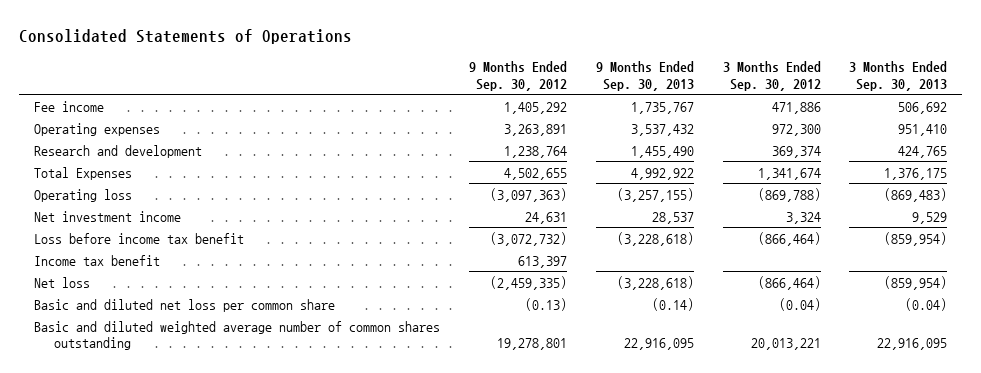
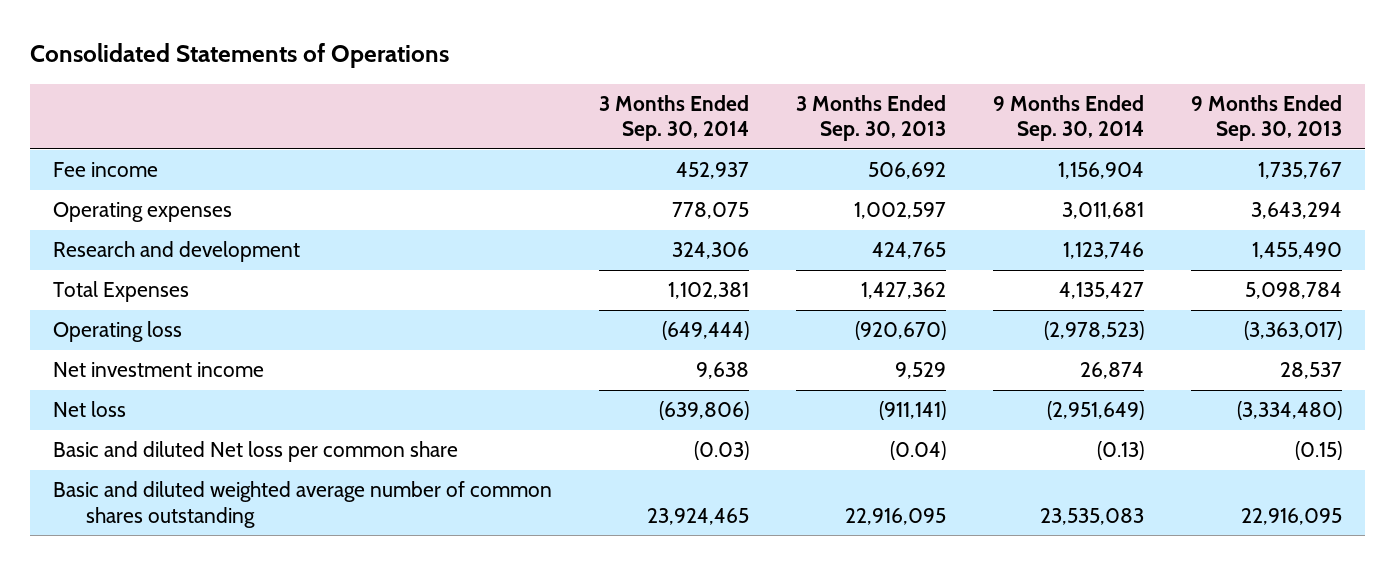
- | 9 Months Ended Sep. 30, 2012 | 9 Months Ended Sep. 30, 2013 | 3 Months Ended Sep. 30, 2012 | 3 Months Ended Sep. 30, 2013
+ | 3 Months Ended Sep. 30, 2014 | 3 Months Ended Sep. 30, 2013 | 9 Months Ended Sep. 30, 2014 | 9 Months Ended Sep. 30, 2013
- Operating expenses | 3,263,891 | 3,537,432 | 972,300 | 951,410
+ Operating expenses | 778,075 | 1,002,597 | 3,011,681 | 3,643,294
- Total Expenses | 4,502,655 | 4,992,922 | 1,341,674 | 1,376,175
- Operating loss | (3,097,363) | (3,257,155) | (869,788) | (869,483)
+ Total Expenses | 1,102,381 | 1,427,362 | 4,135,427 | 5,098,784
+ Operating loss | (649,444) | (920,670) | (2,978,523) | (3,363,017)
- Loss before income tax benefit | (3,072,732) | (3,228,618) | (866,464) | (859,954)
- Income tax benefit | 613,397 | | |
- Net loss | (2,459,335) | (3,228,618) | (866,464) | (859,954)
- Basic and diluted net loss per common share | (0.13) | (0.14) | (0.04) | (0.04)
+ Net loss | (639,806) | (911,141) | (2,951,649) | (3,334,480)
+ Basic and diluted Net loss per common share | (0.03) | (0.04) | (0.13) | (0.15)

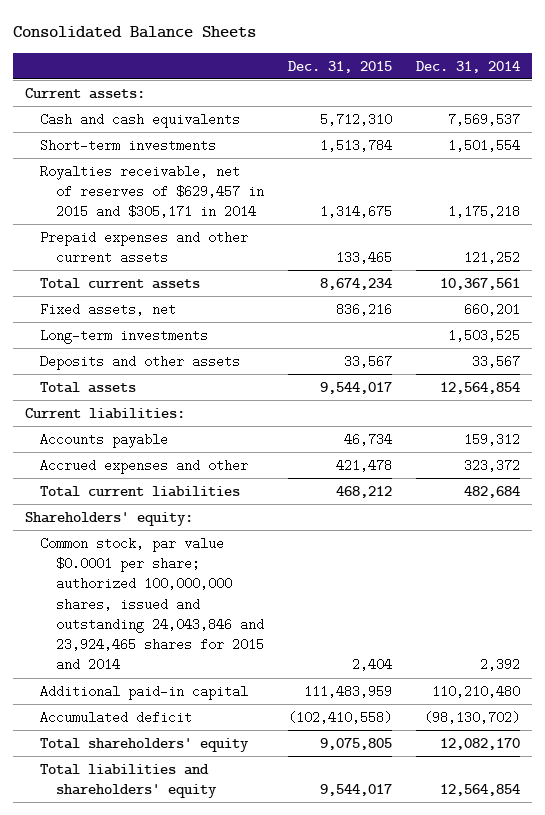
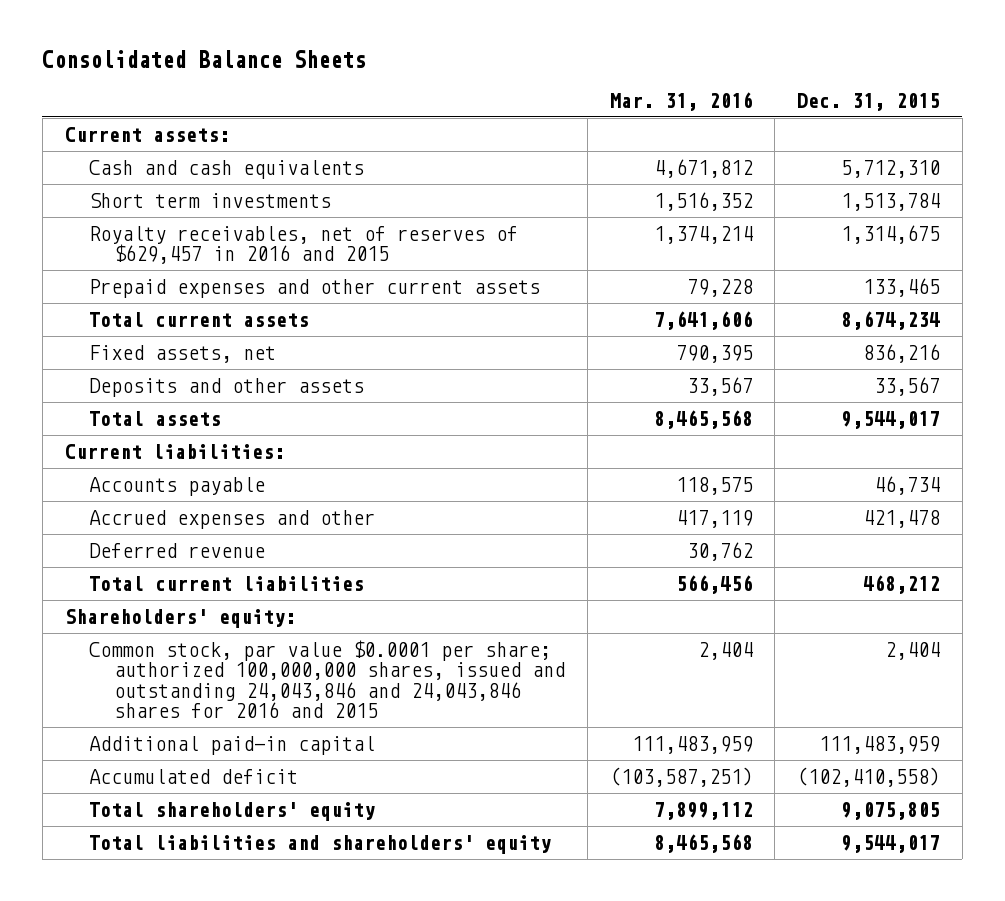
- | Dec. 31, 2015 | Dec. 31, 2014
+ | Mar. 31, 2016 | Dec. 31, 2015
- Short-term investments | 1,513,784 | 1,501,554
- Royalties receivable, net of reserves of $629,457 in 2015 and $305,171 in 2014 | 1,314,675 | 1,175,218
+ Short term investments | 1,516,352 | 1,513,784
+ Royalty receivables, net of reserves of $629,457 in 2016 and 2015 | 1,374,214 | 1,314,675
- Long-term investments | | 1,503,525
+ Deferred revenue | 30,762 |
- Common stock, par value $0.0001 per share; authorized 100,000,000 shares, issued and outstanding 24,043,846 and 23,924,465 shares for 2015 and 2014 | 2,404 | 2,392
+ Common stock, par value $0.0001 per share; authorized 100,000,000 shares, issued and outstanding 24,043,846 and 24,043,846 shares for 2016 and 2015 | 2,404 | 2,404

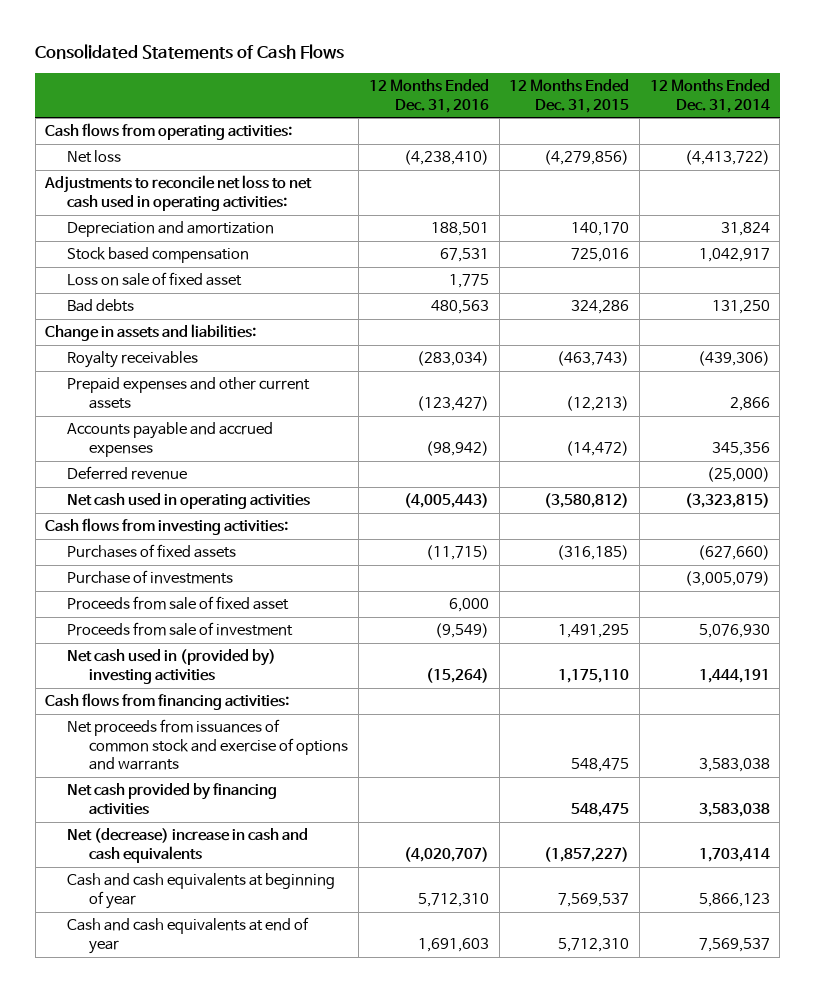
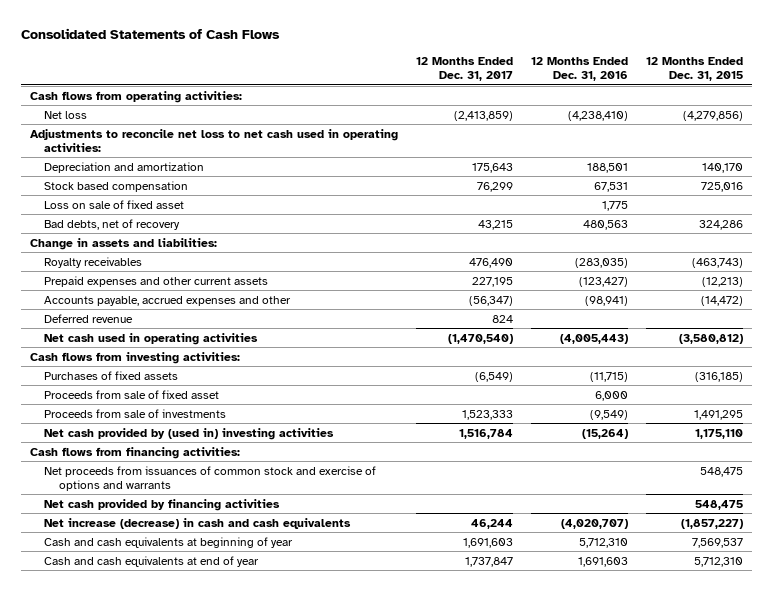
- | 12 Months Ended Dec. 31, 2016 | 12 Months Ended Dec. 31, 2015 | 12 Months Ended Dec. 31, 2014
+ | 12 Months Ended Dec. 31, 2017 | 12 Months Ended Dec. 31, 2016 | 12 Months Ended Dec. 31, 2015
- Bad debts | 480,563 | 324,286 | 131,250
+ Bad debts, net of recovery | 43,215 | 480,563 | 324,286
- Royalty receivables | (283,034) | (463,743) | (439,306)
+ Royalty receivables | 476,490 | (283,035) | (463,743)
- Accounts payable and accrued expenses | (98,942) | (14,472) | 345,356
+ Accounts payable, accrued expenses and other | (56,347) | (98,941) | (14,472)
- Purchase of investments | | | (3,005,079)
- Proceeds from sale of investment | (9,549) | 1,491,295 | 5,076,930
- Net cash used in (provided by) investing activities | (15,264) | 1,175,110 | 1,444,191
+ Proceeds from sale of investments | 1,523,333 | (9,549) | 1,491,295
+ Net cash provided by (used in) investing activities | 1,516,784 | (15,264) | 1,175,110
- Net (decrease) increase in cash and cash equivalents | (4,020,707) | (1,857,227) | 1,703,414
+ Net increase (decrease) in cash and cash equivalents | 46,244 | (4,020,707) | (1,857,227)

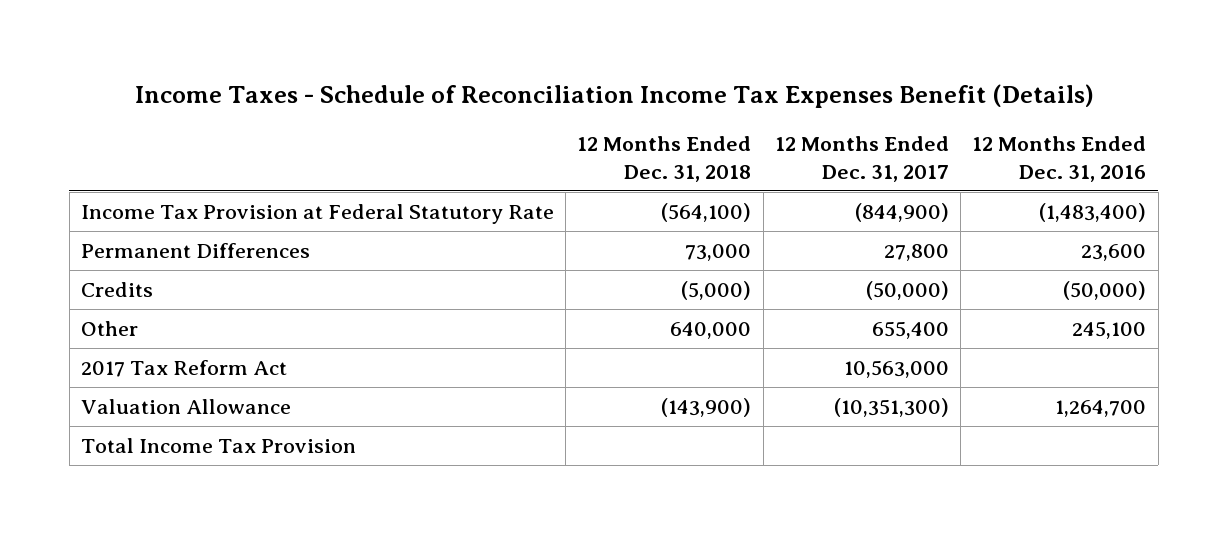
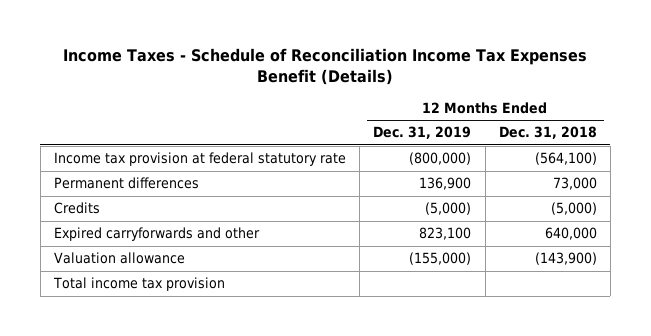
- | 12 Months Ended Dec. 31, 2018 | 12 Months Ended Dec. 31, 2017 | 12 Months Ended Dec. 31, 2016
+ | 12 Months Ended Dec. 31, 2019 | 12 Months Ended Dec. 31, 2018
- Income Tax Provision at Federal Statutory Rate | (564,100) | (844,900) | (1,483,400)
- Permanent Differences | 73,000 | 27,800 | 23,600
+ Income tax provision at federal statutory rate | (800,000) | (564,100)
+ Permanent differences | 136,900 | 73,000
- Other | 640,000 | 655,400 | 245,100
- 2017 Tax Reform Act | | 10,563,000 |
- Valuation Allowance | (143,900) | (10,351,300) | 1,264,700
- Total Income Tax Provision
+ Expired carryforwards and other | 823,100 | 640,000
+ Valuation allowance | (155,000) | (143,900)
+ Total income tax provision

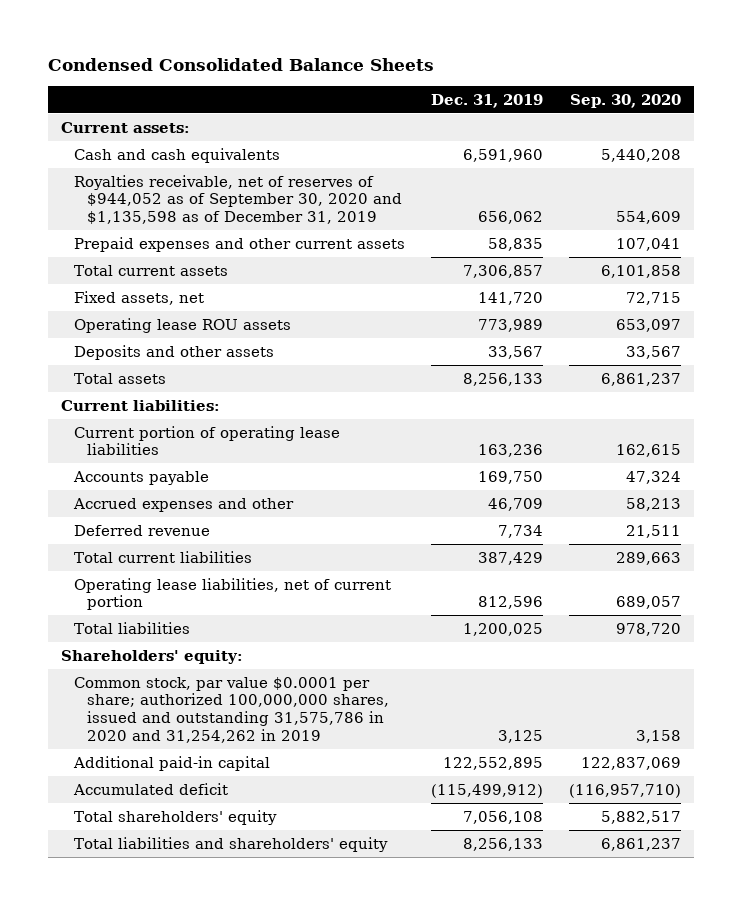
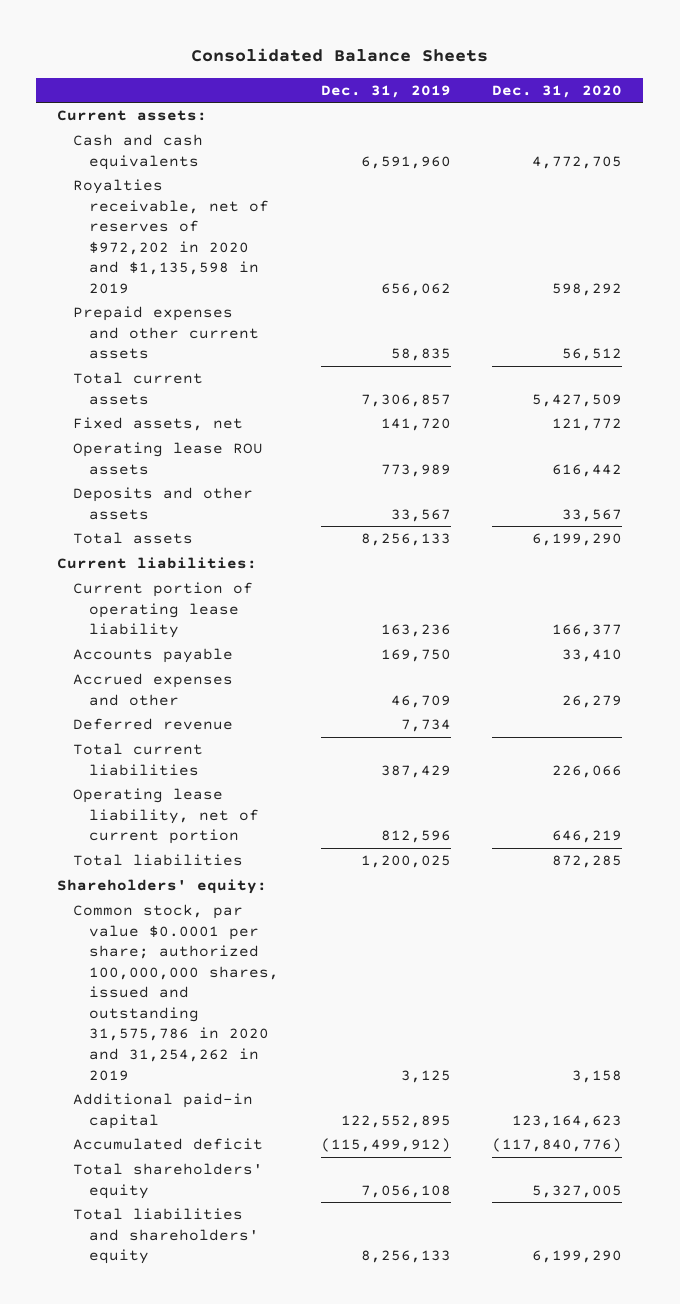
- Condensed Consolidated Balance Sheets
+ Consolidated Balance Sheets
- | Dec. 31, 2019 | Sep. 30, 2020
+ | Dec. 31, 2019 | Dec. 31, 2020
- Royalties receivable, net of reserves of $944,052 as of September 30, 2020 and $1,135,598 as of December 31, 2019 | 656,062 | 554,609
+ Royalties receivable, net of reserves of $972,202 in 2020 and $1,135,598 in 2019 | 656,062 | 598,292
- Current portion of operating lease liabilities | 163,236 | 162,615
+ Current portion of operating lease liability | 163,236 | 166,377
- Operating lease liabilities, net of current portion | 812,596 | 689,057
+ Operating lease liability, net of current portion | 812,596 | 646,219

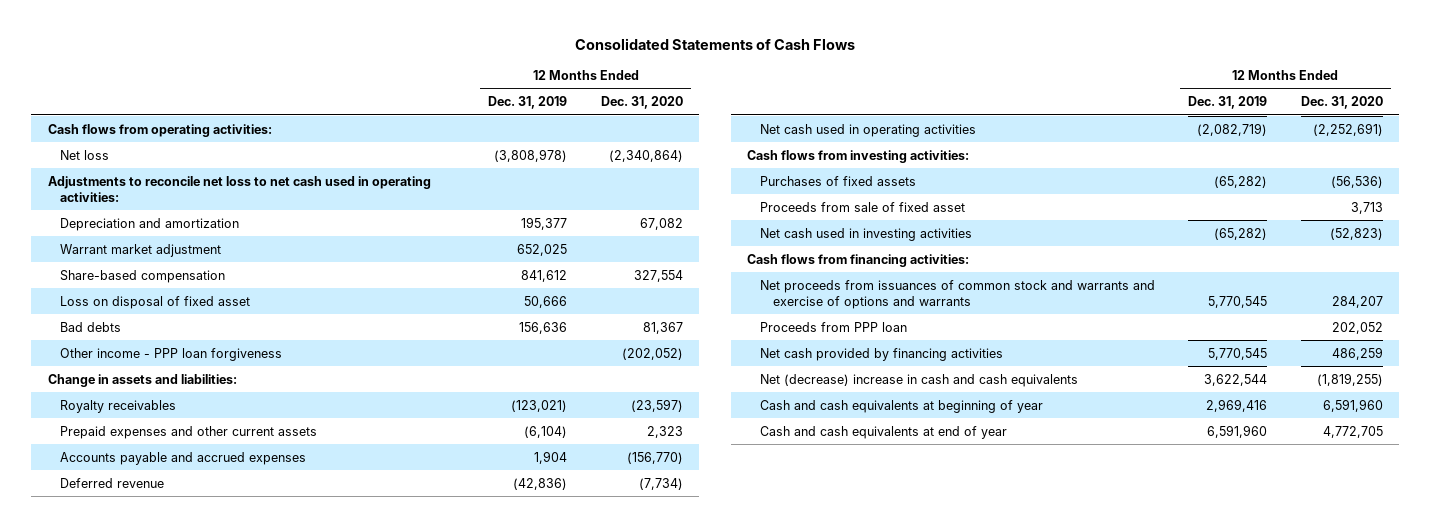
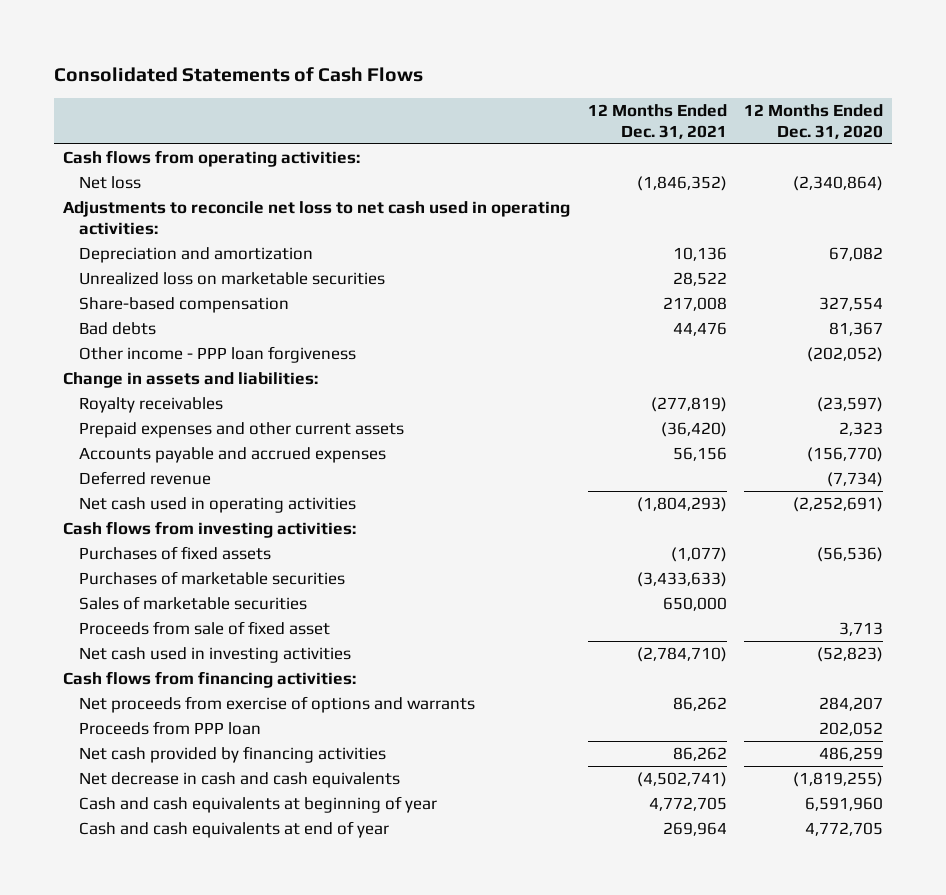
- | 12 Months Ended Dec. 31, 2019 | 12 Months Ended Dec. 31, 2020
+ | 12 Months Ended Dec. 31, 2021 | 12 Months Ended Dec. 31, 2020
- Warrant market adjustment | 652,025 |
+ Unrealized loss on marketable securities | 28,522 |
- Loss on disposal of fixed asset | 50,666 |
+ Purchases of marketable securities | (3,433,633) |
+ Sales of marketable securities | 650,000 |
- Net proceeds from issuances of common stock and warrants and exercise of options and warrants | 5,770,545 | 284,207
+ Net proceeds from exercise of options and warrants | 86,262 | 284,207
- Net (decrease) increase in cash and cash equivalents | 3,622,544 | (1,819,255)
+ Net decrease in cash and cash equivalents | (4,502,741) | (1,819,255)

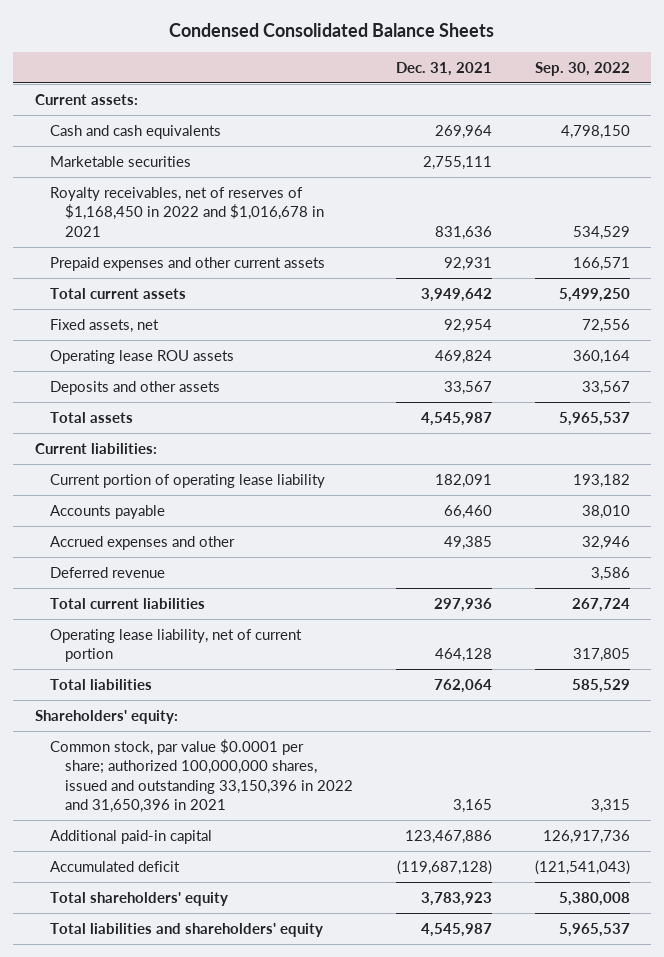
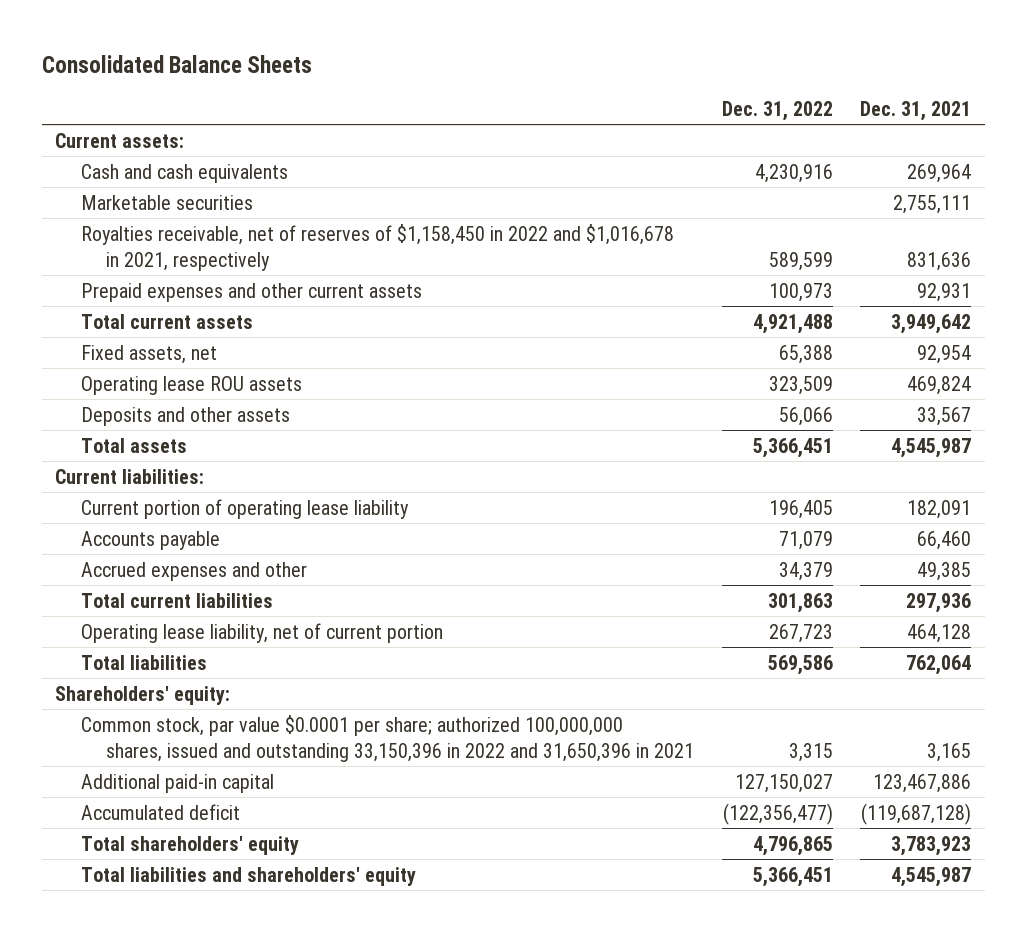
- Condensed Consolidated Balance Sheets
+ Consolidated Balance Sheets
- | Dec. 31, 2021 | Sep. 30, 2022
+ | Dec. 31, 2022 | Dec. 31, 2021
- Royalty receivables, net of reserves of $1,168,450 in 2022 and $1,016,678 in 2021 | 831,636 | 534,529
+ Royalties receivable, net of reserves of $1,158,450 in 2022 and $1,016,678 in 2021, respectively | 589,599 | 831,636
- Deferred revenue | | 3,586

